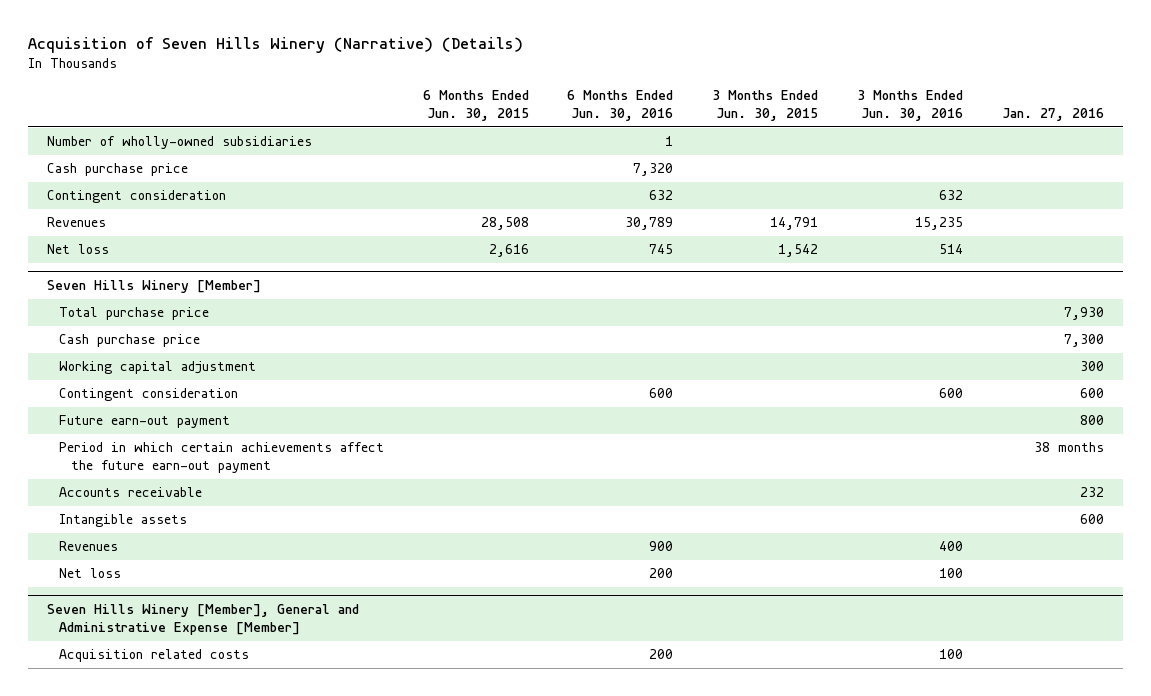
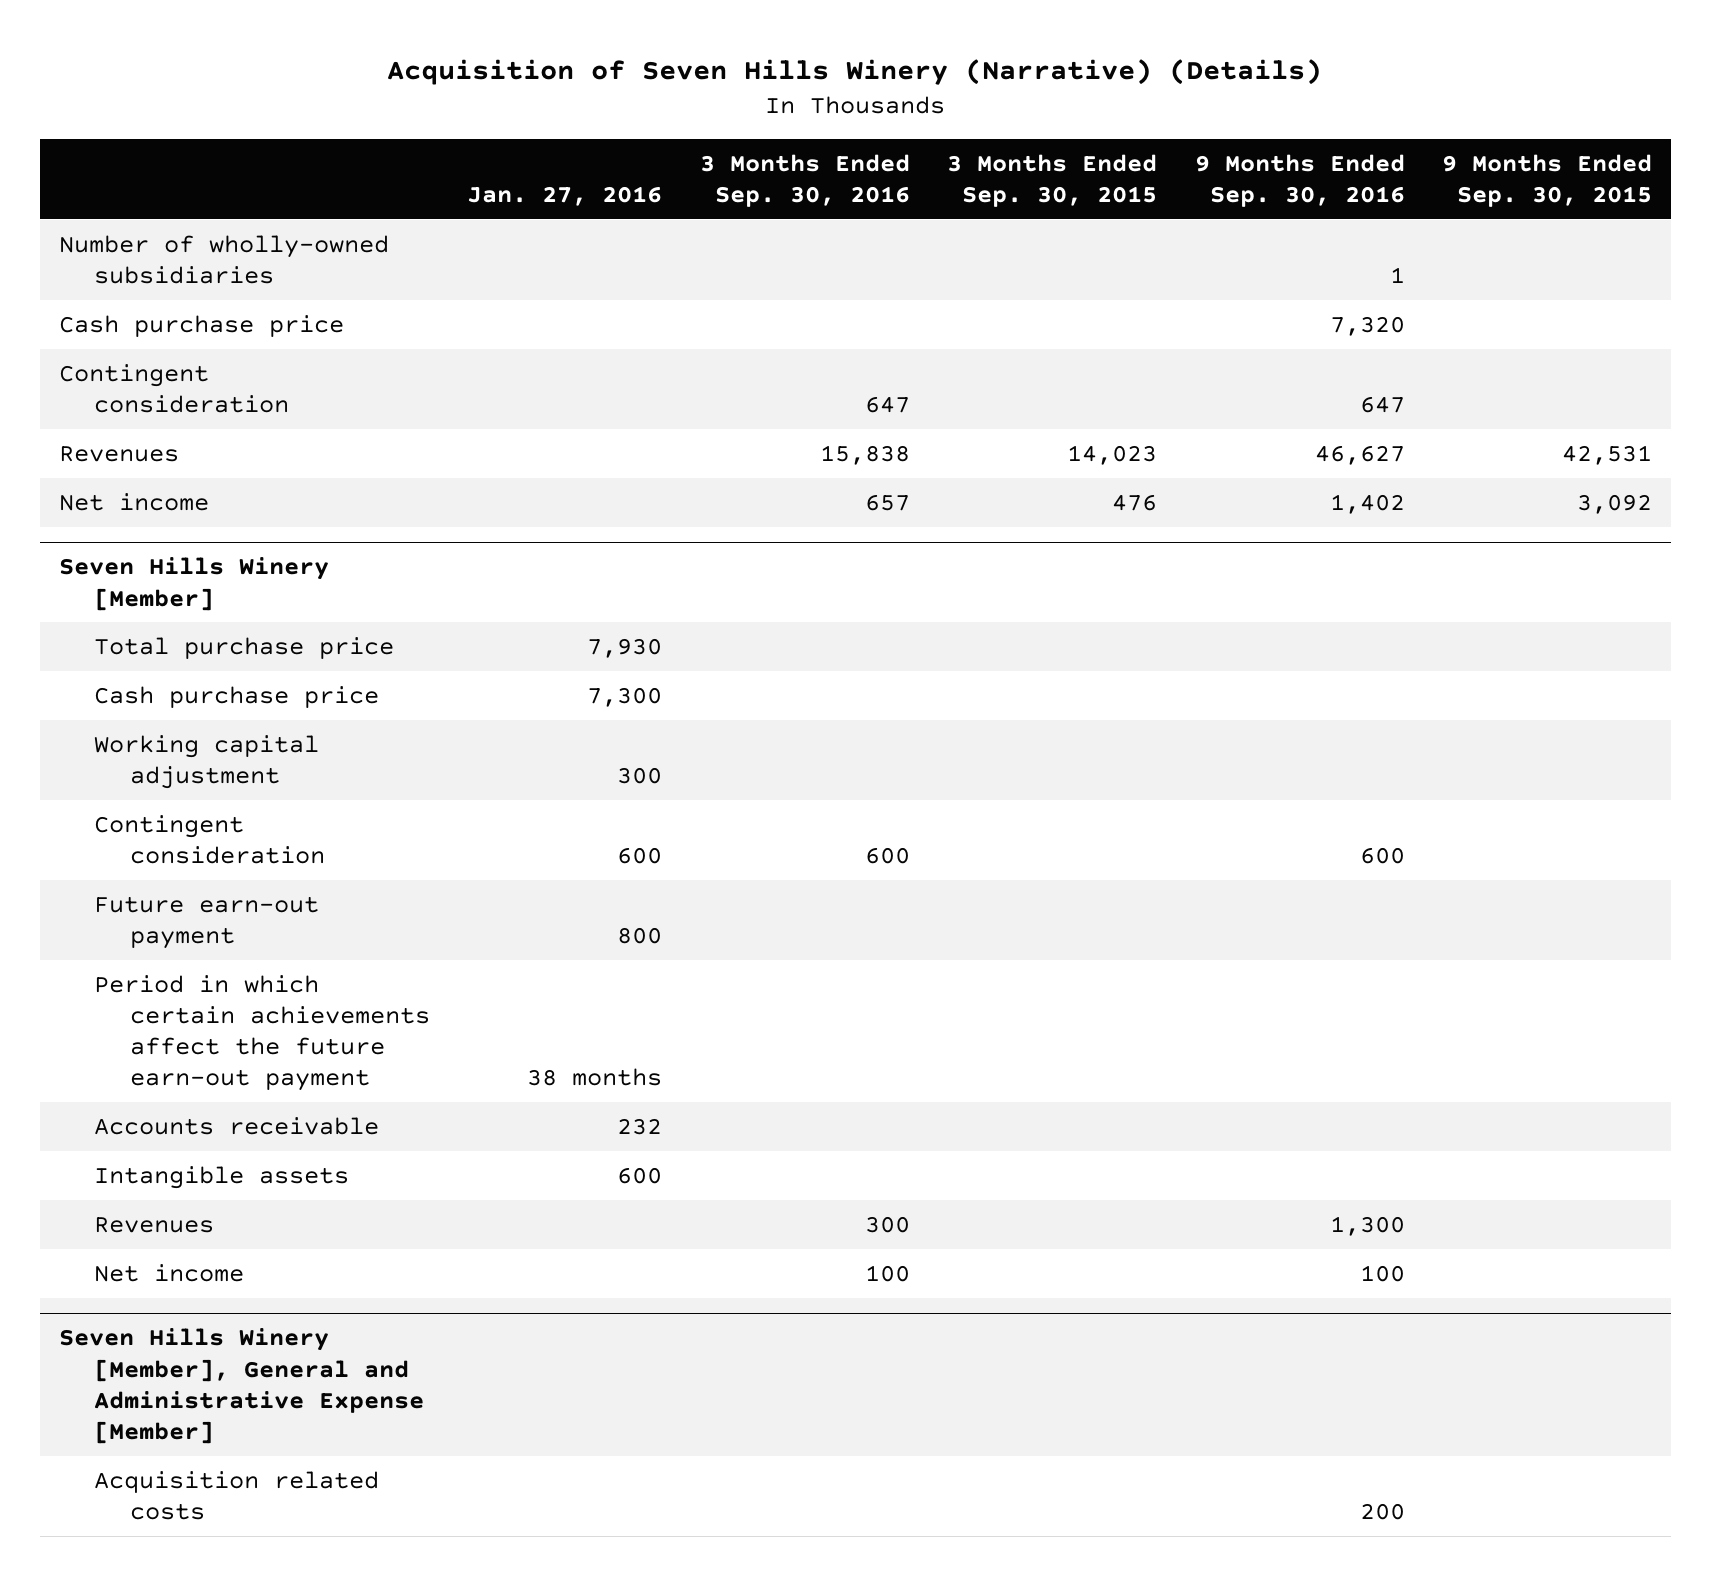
- | 6 Months Ended Jun. 30, 2015 | 6 Months Ended Jun. 30, 2016 | 3 Months Ended Jun. 30, 2015 | 3 Months Ended Jun. 30, 2016 | Jan. 27, 2016
+ | Jan. 27, 2016 | 3 Months Ended Sep. 30, 2016 | 3 Months Ended Sep. 30, 2015 | 9 Months Ended Sep. 30, 2016 | 9 Months Ended Sep. 30, 2015
- Net loss | 2,616 | 745 | 1,542 | 514 |
+ Net income | | 657 | 476 | 1,402 | 3,092
@ Seven Hills Winery [Member]
- Net loss | | 200 | | 100 |
+ Net income | | 100 | | 100 |

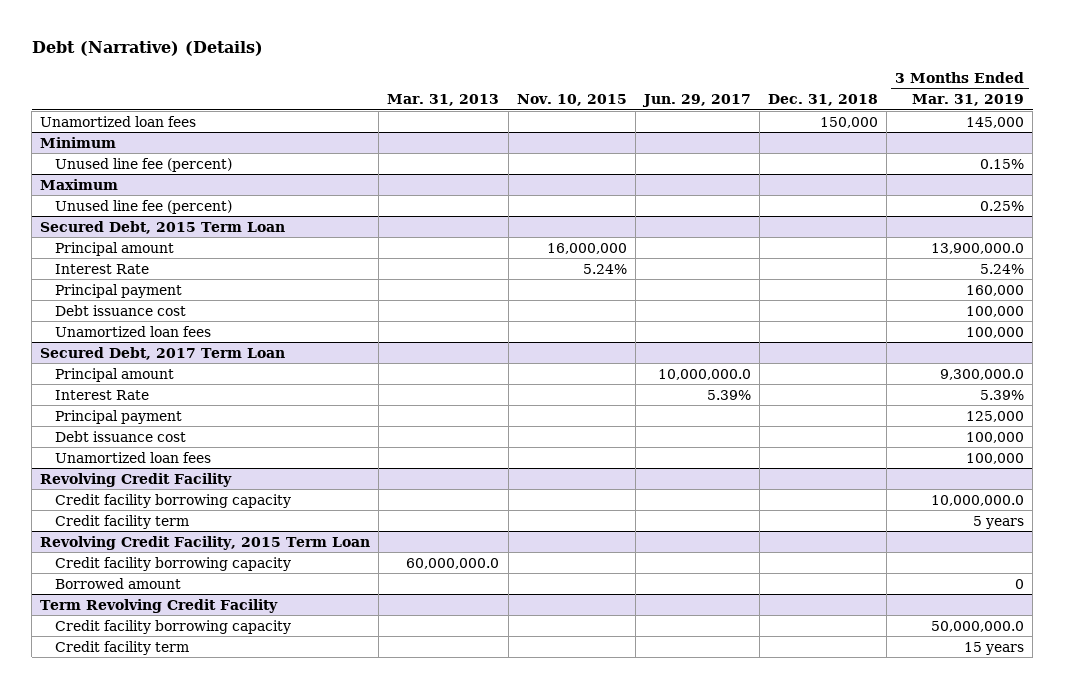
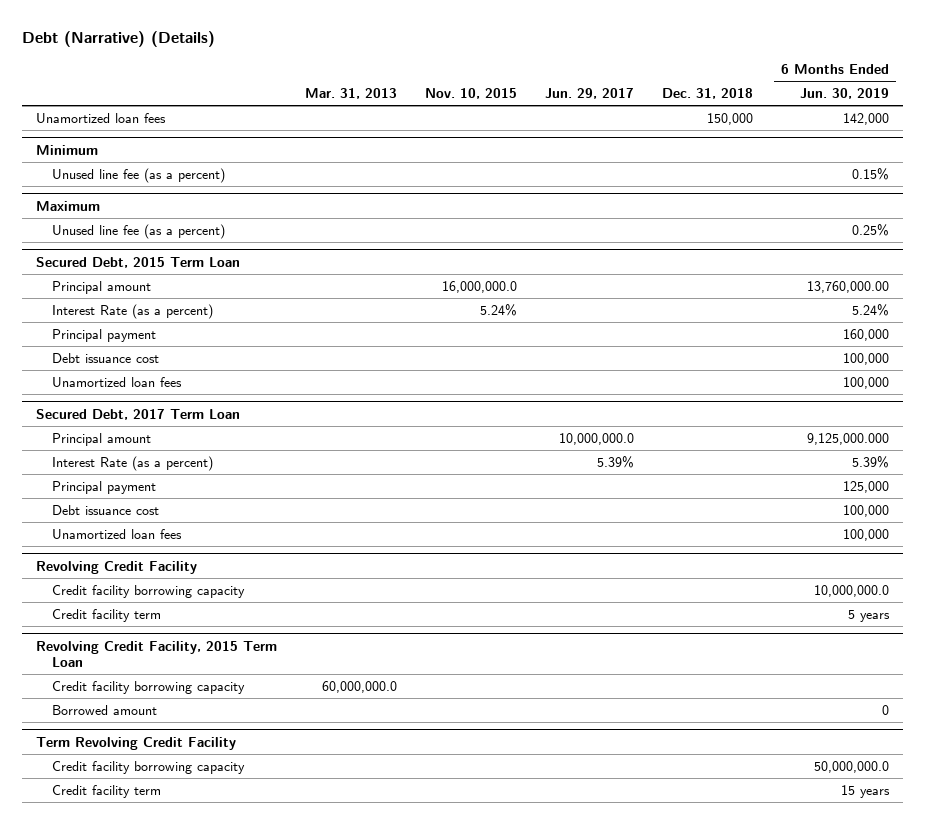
- | Mar. 31, 2013 | Nov. 10, 2015 | Jun. 29, 2017 | Dec. 31, 2018 | 3 Months Ended Mar. 31, 2019
+ | Mar. 31, 2013 | Nov. 10, 2015 | Jun. 29, 2017 | Dec. 31, 2018 | 6 Months Ended Jun. 30, 2019
@ Minimum
- Unused line fee (percent) | | | | | 0.15%
+ Unused line fee (as a percent) | | | | | 0.15%
@ Maximum
- Unused line fee (percent) | | | | | 0.25%
+ Unused line fee (as a percent) | | | | | 0.25%
@ Secured Debt, 2015 Term Loan
- Principal amount | | 16,000,000 | | | 13,900,000.0
- Interest Rate | | 5.24% | | | 5.24%
+ Principal amount | | 16,000,000.0 | | | 13,760,000.00
+ Interest Rate (as a percent) | | 5.24% | | | 5.24%
@ Secured Debt, 2017 Term Loan
- Interest Rate | | | 5.39% | | 5.39%
+ Interest Rate (as a percent) | | | 5.39% | | 5.39%

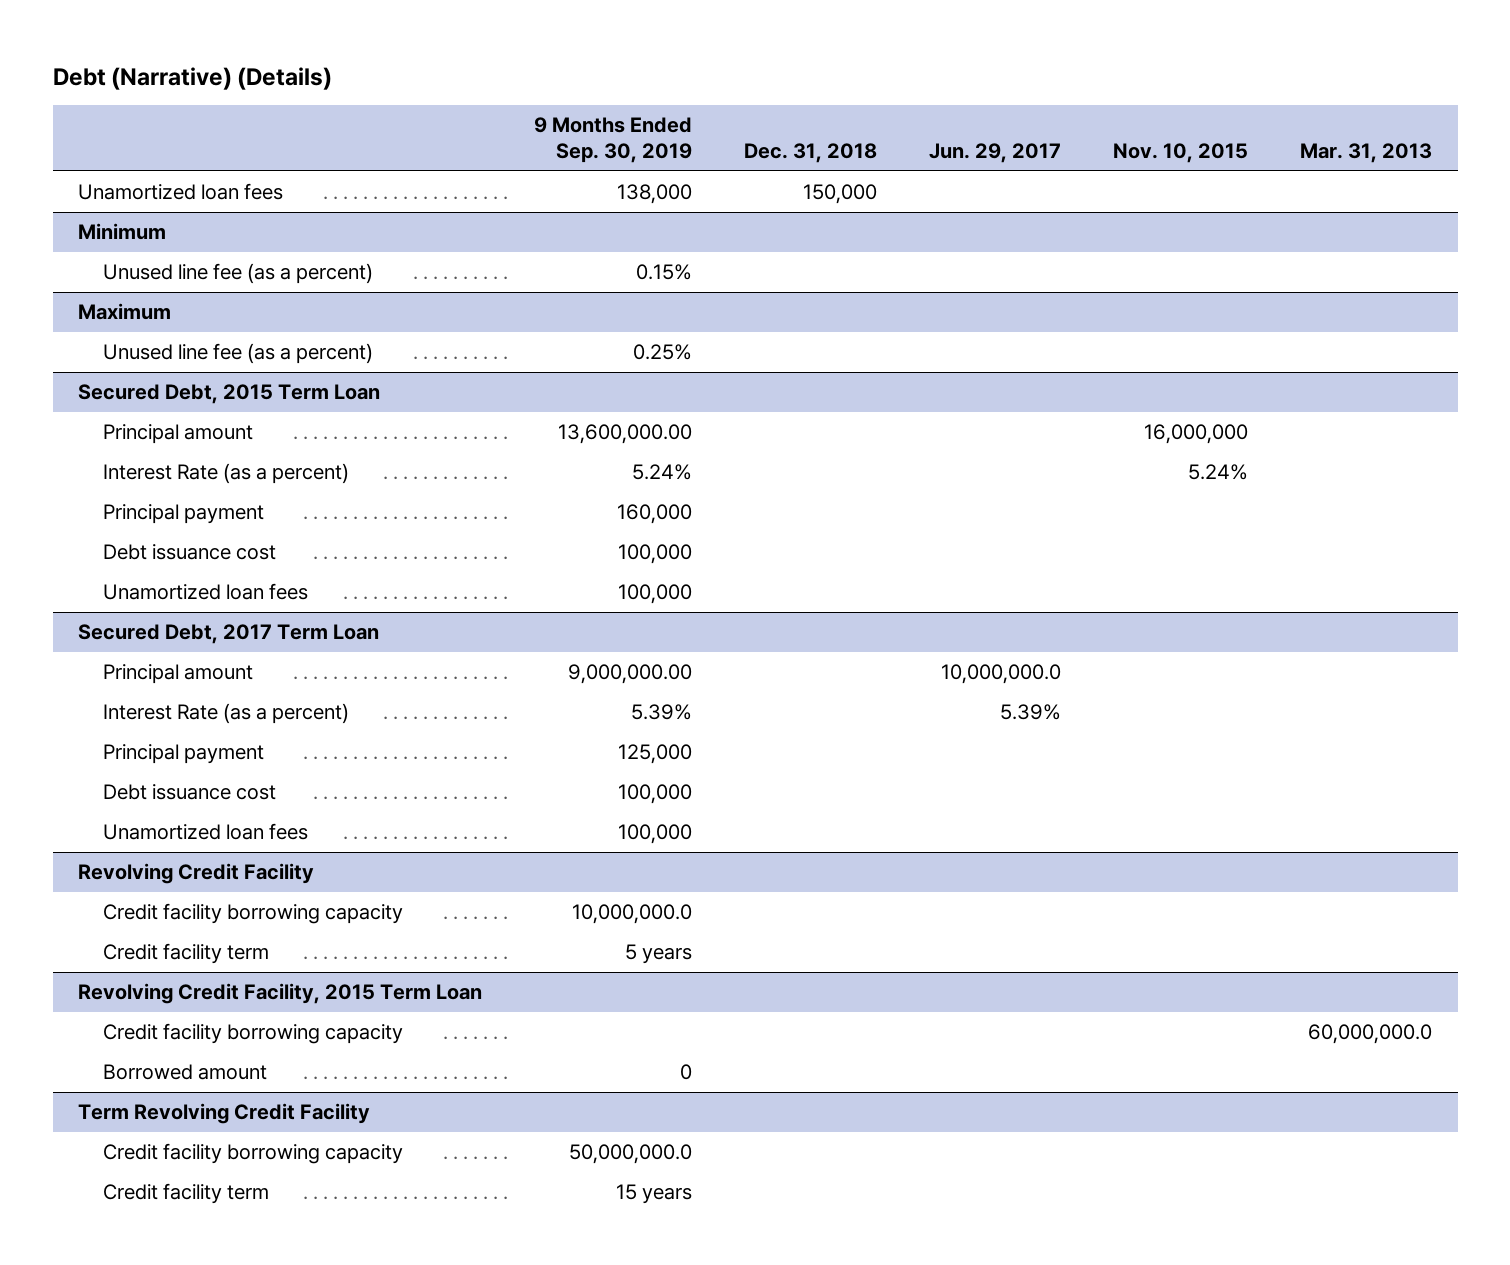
- | Mar. 31, 2013 | Nov. 10, 2015 | Jun. 29, 2017 | Dec. 31, 2018 | 6 Months Ended Jun. 30, 2019
+ | 9 Months Ended Sep. 30, 2019 | Dec. 31, 2018 | Jun. 29, 2017 | Nov. 10, 2015 | Mar. 31, 2013
@ Secured Debt, 2015 Term Loan
- Principal amount | | 16,000,000.0 | | | 13,760,000.00
+ Principal amount | 13,600,000.00 | | | 16,000,000 |

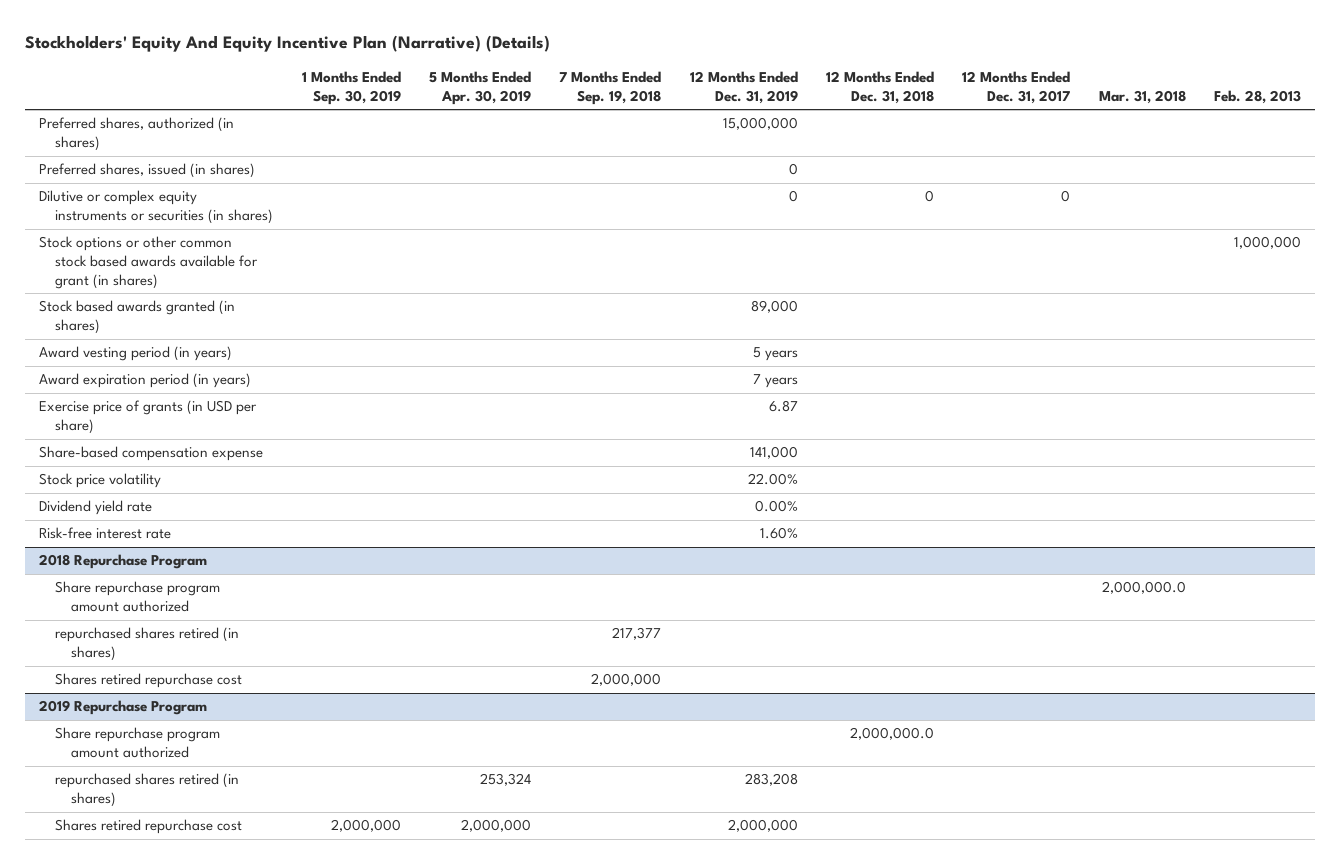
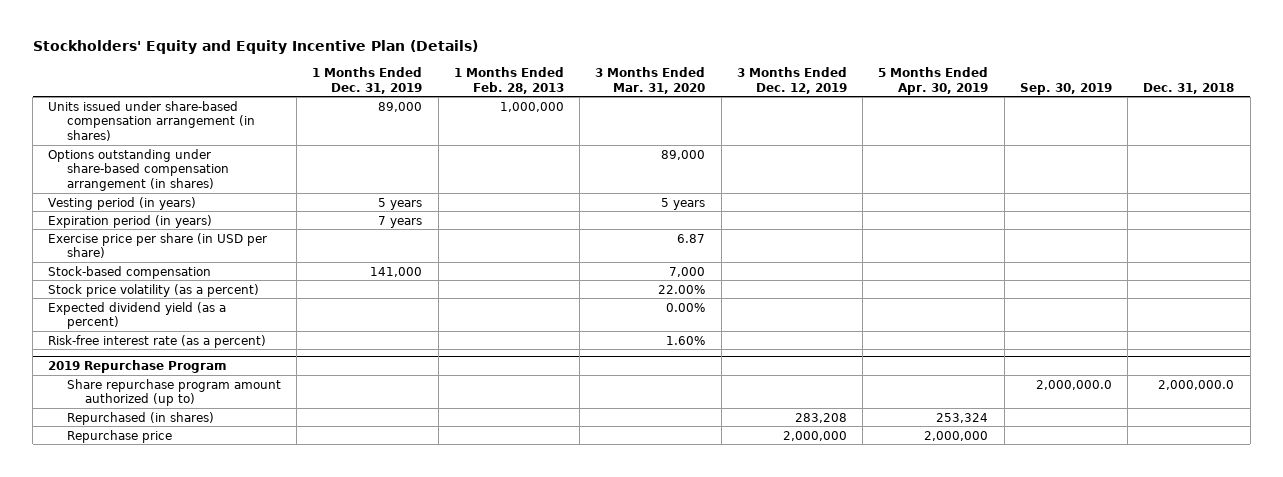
- Stockholders' Equity And Equity Incentive Plan (Narrative) (Details)
+ Stockholders' Equity and Equity Incentive Plan (Details)
- | 1 Months Ended Sep. 30, 2019 | 5 Months Ended Apr. 30, 2019 | 7 Months Ended Sep. 19, 2018 | 12 Months Ended Dec. 31, 2019 | 12 Months Ended Dec. 31, 2018 | 12 Months Ended Dec. 31, 2017 | Mar. 31, 2018 | Feb. 28, 2013
+ | 1 Months Ended Dec. 31, 2019 | 1 Months Ended Feb. 28, 2013 | 3 Months Ended Mar. 31, 2020 | 3 Months Ended Dec. 12, 2019 | 5 Months Ended Apr. 30, 2019 | Sep. 30, 2019 | Dec. 31, 2018
- Preferred shares, authorized (in shares) | | | | 15,000,000 | | | |
- Preferred shares, issued (in shares) | | | | 0 | | | |
- Dilutive or complex equity instruments or securities (in shares) | | | | 0 | 0 | 0 | |
- Stock options or other common stock based awards available for grant (in shares) | | | | | | | | 1,000,000
- Stock based awards granted (in shares) | | | | 89,000 | | | |
- Award vesting period (in years) | | | | 5 years | | | |
- Award expiration period (in years) | | | | 7 years | | | |
- Exercise price of grants (in USD per share) | | | | 6.87 | | | |
- Share-based compensation expense | | | | 141,000 | | | |
- Stock price volatility | | | | 22.00% | | | |
- Dividend yield rate | | | | 0.00% | | | |
- Risk-free interest rate | | | | 1.60% | | | |
- 2018 Repurchase Program
- Share repurchase program amount authorized | | | | | | | 2,000,000.0 |
- repurchased shares retired (in shares) | | | 217,377 | | | | |
- Shares retired repurchase cost | | | 2,000,000 | | | | |
+ Units issued under share-based compensation arrangement (in shares) | 89,000 | 1,000,000 | | | | |
+ Options outstanding under share-based compensation arrangement (in shares) | | | 89,000 | | | |
+ Vesting period (in years) | 5 years | | 5 years | | | |
+ Expiration period (in years) | 7 years | | | | | |
+ Exercise price per share (in USD per share) | | | 6.87 | | | |
+ Stock-based compensation | 141,000 | | 7,000 | | | |
+ Stock price volatility (as a percent) | | | 22.00% | | | |
+ Expected dividend yield (as a percent) | | | 0.00% | | | |
+ Risk-free interest rate (as a percent) | | | 1.60% | | | |
@ 2019 Repurchase Program
- Share repurchase program amount authorized | | | | | 2,000,000.0 | | |
- repurchased shares retired (in shares) | | 253,324 | | 283,208 | | | |
- Shares retired repurchase cost | 2,000,000 | 2,000,000 | | 2,000,000 | | | |
+ Share repurchase program amount authorized (up to) | | | | | | 2,000,000.0 | 2,000,000.0
+ Repurchased (in shares) | | | | 283,208 | 253,324 | |
+ Repurchase price | | | | 2,000,000 | 2,000,000 | |

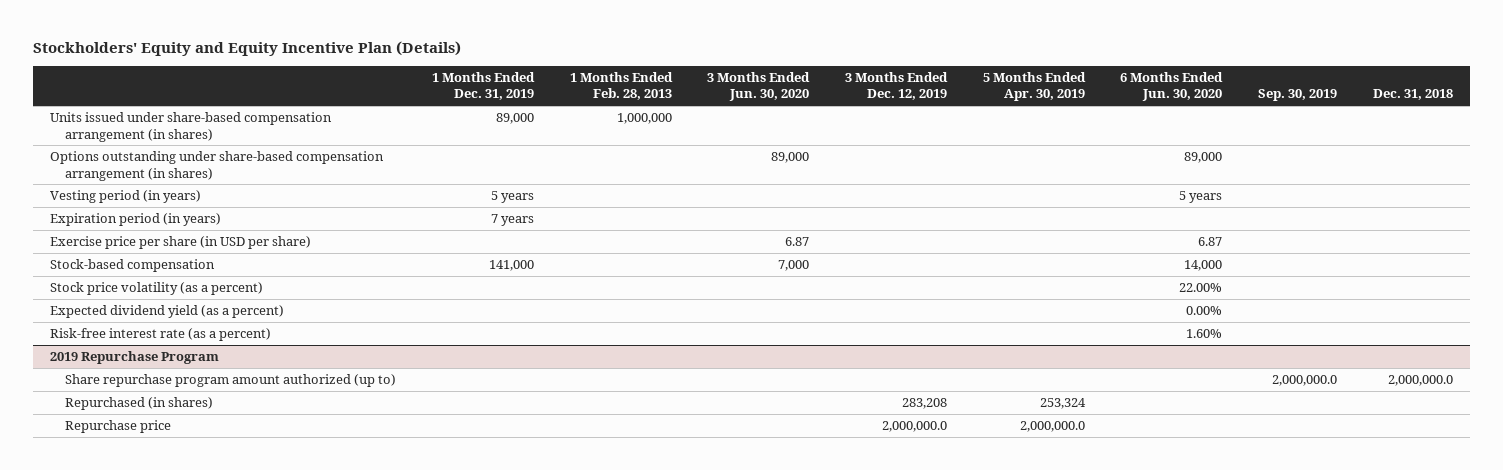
- | 1 Months Ended Dec. 31, 2019 | 1 Months Ended Feb. 28, 2013 | 3 Months Ended Mar. 31, 2020 | 3 Months Ended Dec. 12, 2019 | 5 Months Ended Apr. 30, 2019 | Sep. 30, 2019 | Dec. 31, 2018
+ | 1 Months Ended Dec. 31, 2019 | 1 Months Ended Feb. 28, 2013 | 3 Months Ended Jun. 30, 2020 | 3 Months Ended Dec. 12, 2019 | 5 Months Ended Apr. 30, 2019 | 6 Months Ended Jun. 30, 2020 | Sep. 30, 2019 | Dec. 31, 2018
@ 2019 Repurchase Program
- Repurchase price | | | | 2,000,000 | 2,000,000 | |
+ Repurchase price | | | | 2,000,000.0 | 2,000,000.0 | | |

